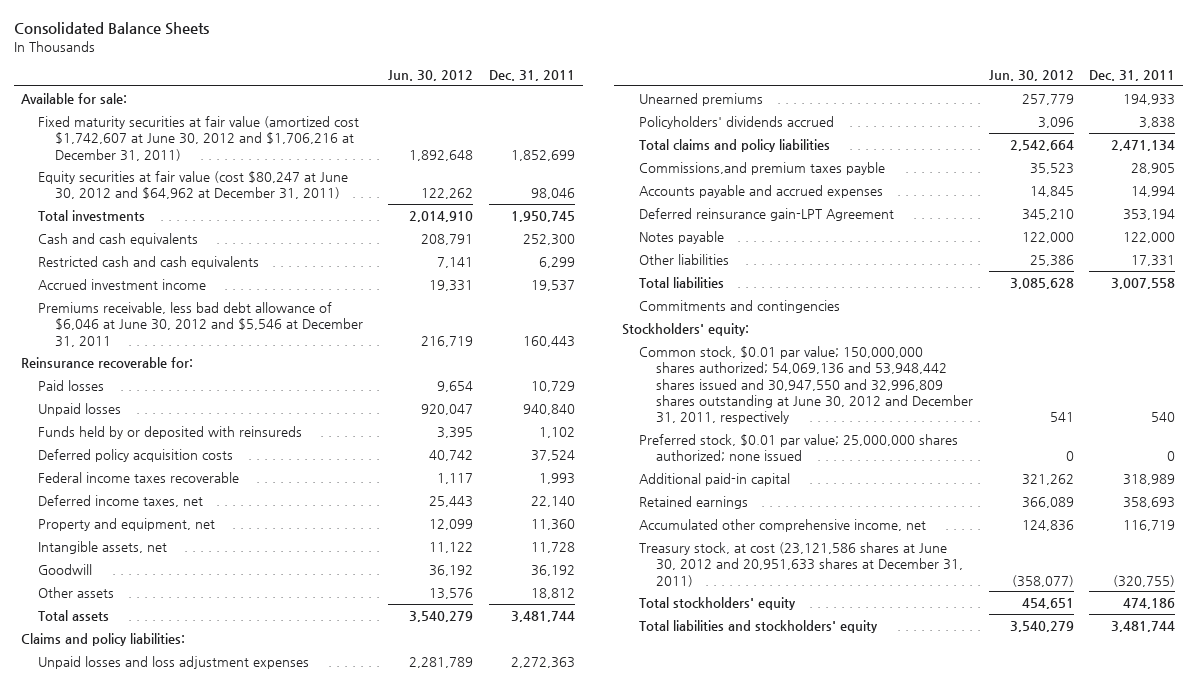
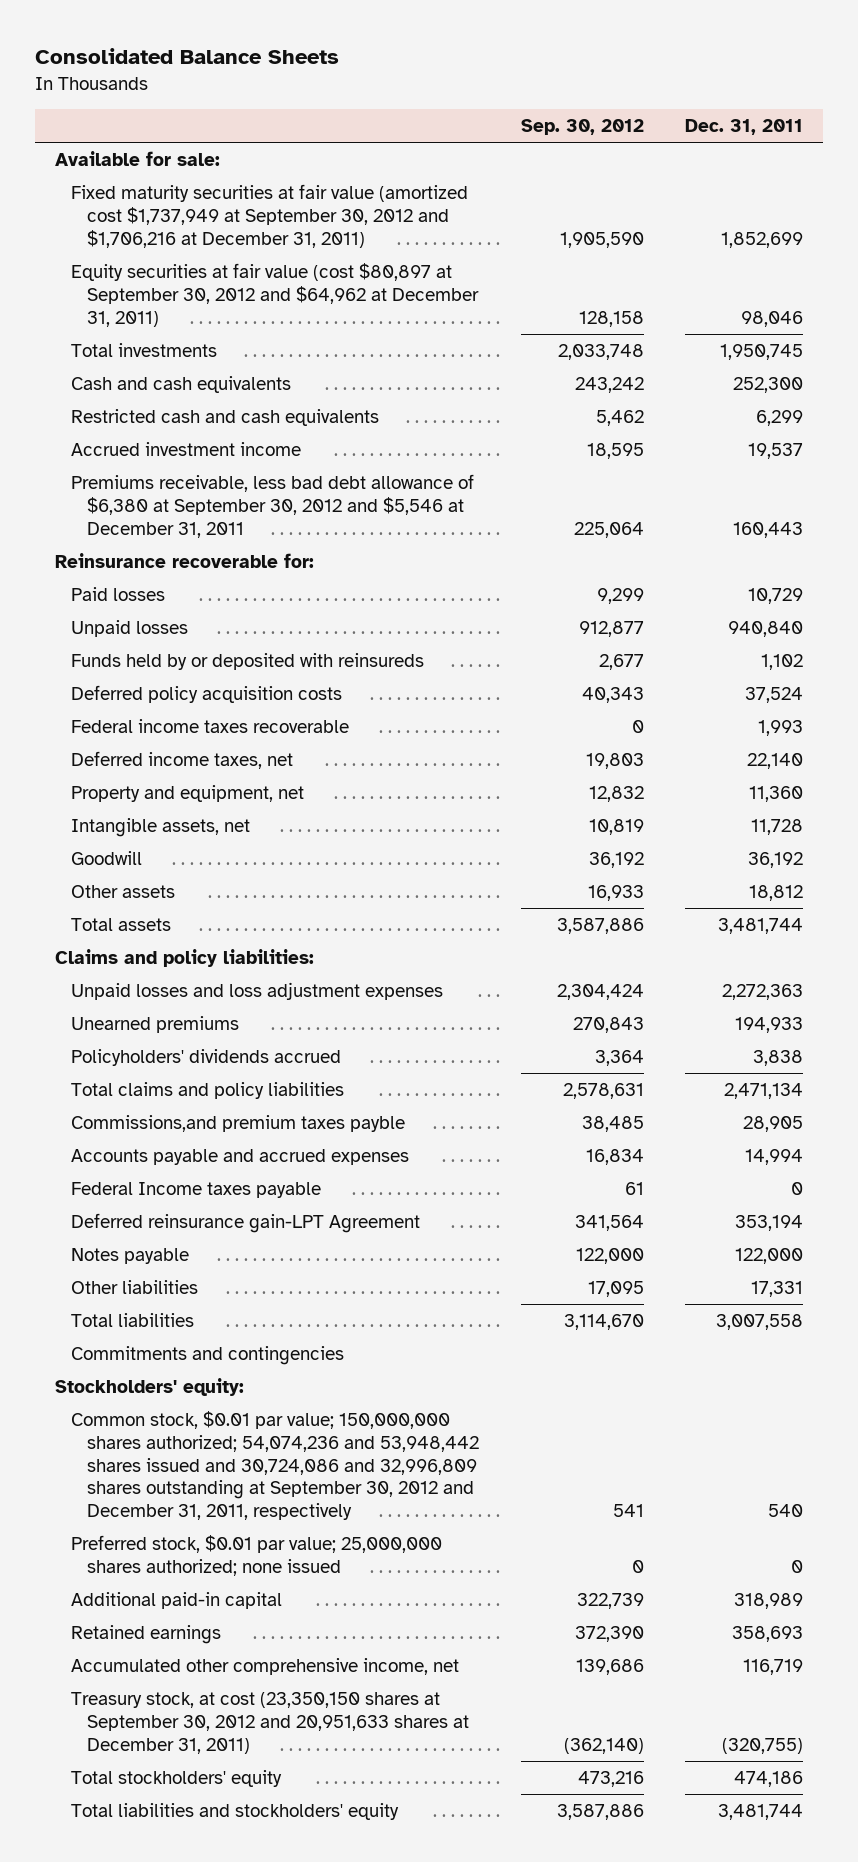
- | Jun. 30, 2012 | Dec. 31, 2011
+ | Sep. 30, 2012 | Dec. 31, 2011
- Fixed maturity securities at fair value (amortized cost $1,742,607 at June 30, 2012 and $1,706,216 at December 31, 2011) | 1,892,648 | 1,852,699
- Equity securities at fair value (cost $80,247 at June 30, 2012 and $64,962 at December 31, 2011) | 122,262 | 98,046
+ Fixed maturity securities at fair value (amortized cost $1,737,949 at September 30, 2012 and $1,706,216 at December 31, 2011) | 1,905,590 | 1,852,699
+ Equity securities at fair value (cost $80,897 at September 30, 2012 and $64,962 at December 31, 2011) | 128,158 | 98,046
- Premiums receivable, less bad debt allowance of $6,046 at June 30, 2012 and $5,546 at December 31, 2011 | 216,719 | 160,443
+ Premiums receivable, less bad debt allowance of $6,380 at September 30, 2012 and $5,546 at December 31, 2011 | 225,064 | 160,443
+ Federal Income taxes payable | 61 | 0
- Common stock, $0.01 par value; 150,000,000 shares authorized; 54,069,136 and 53,948,442 shares issued and 30,947,550 and 32,996,809 shares outstanding at June 30, 2012 and December 31, 2011, respectively | 541 | 540
+ Common stock, $0.01 par value; 150,000,000 shares authorized; 54,074,236 and 53,948,442 shares issued and 30,724,086 and 32,996,809 shares outstanding at September 30, 2012 and December 31, 2011, respectively | 541 | 540
- Treasury stock, at cost (23,121,586 shares at June 30, 2012 and 20,951,633 shares at December 31, 2011) | (358,077) | (320,755)
+ Treasury stock, at cost (23,350,150 shares at September 30, 2012 and 20,951,633 shares at December 31, 2011) | (362,140) | (320,755)

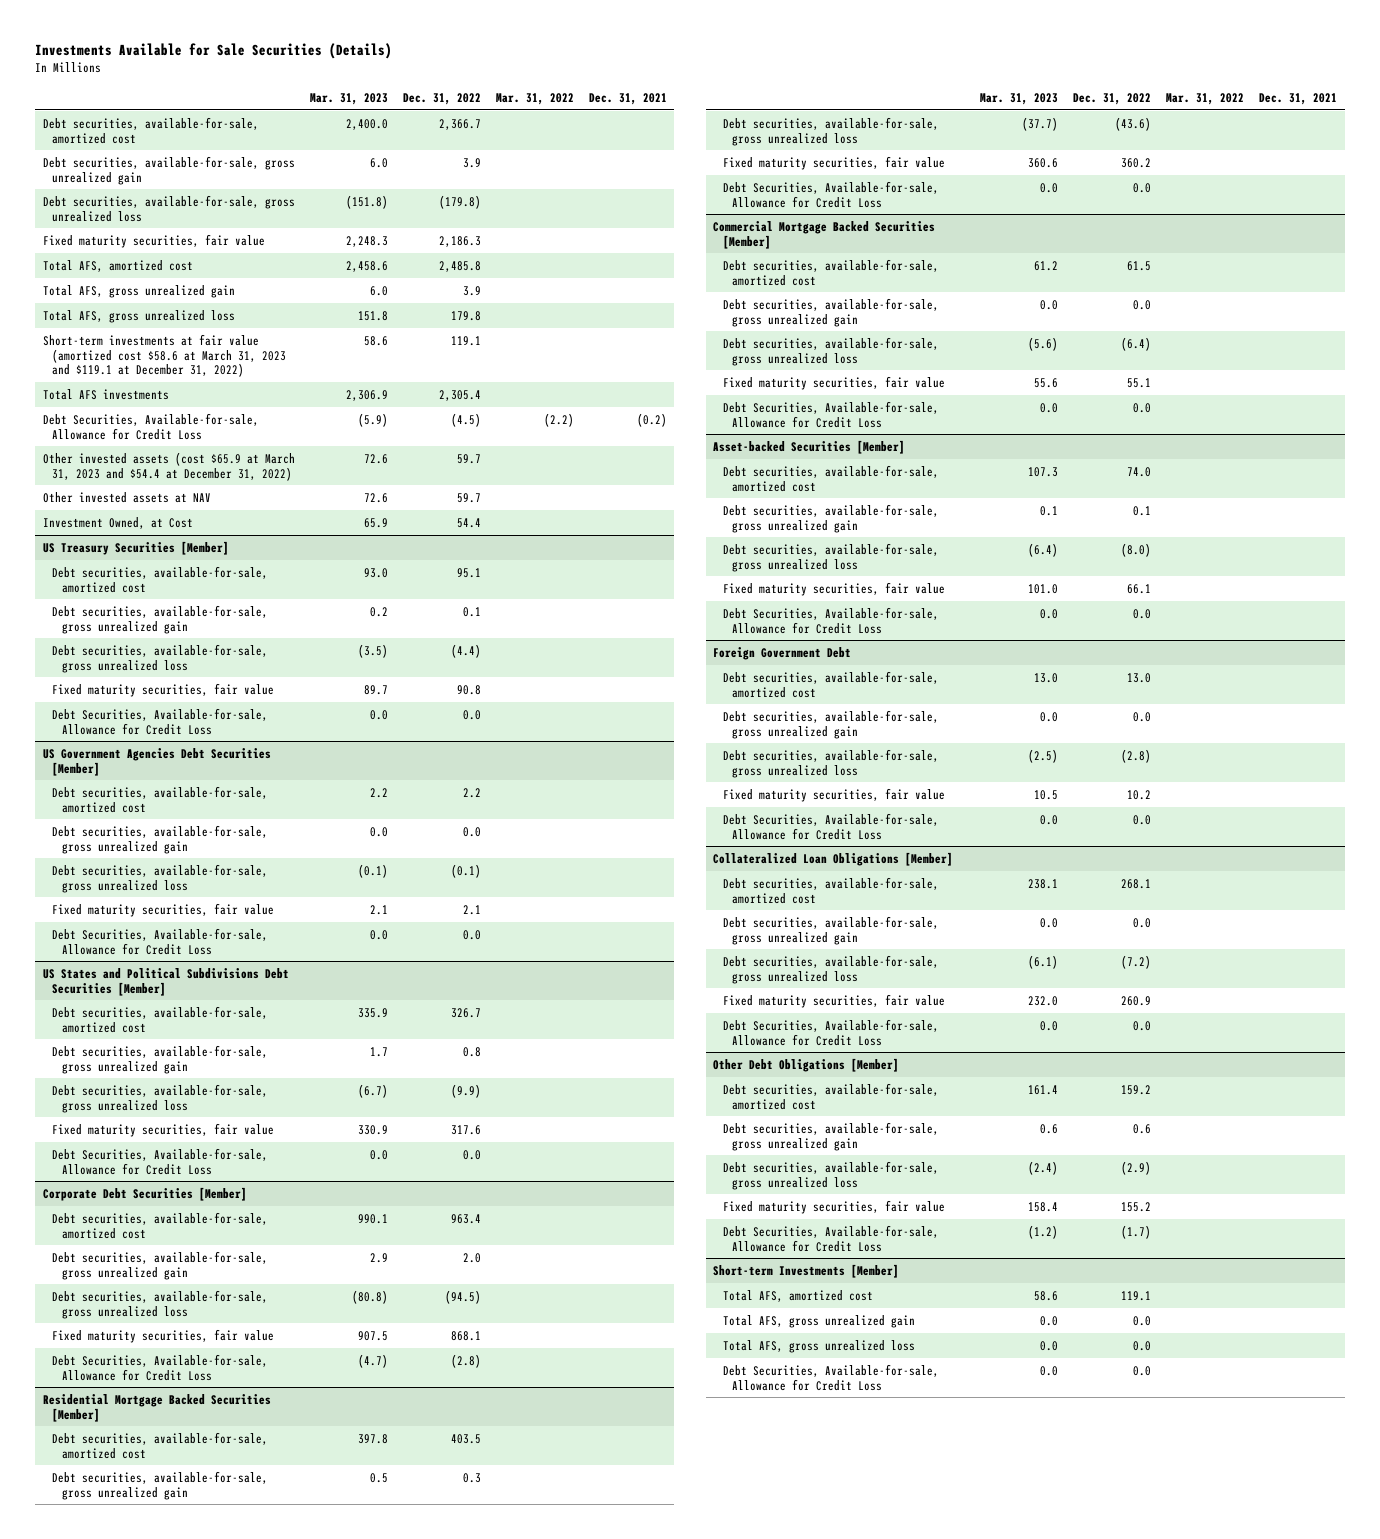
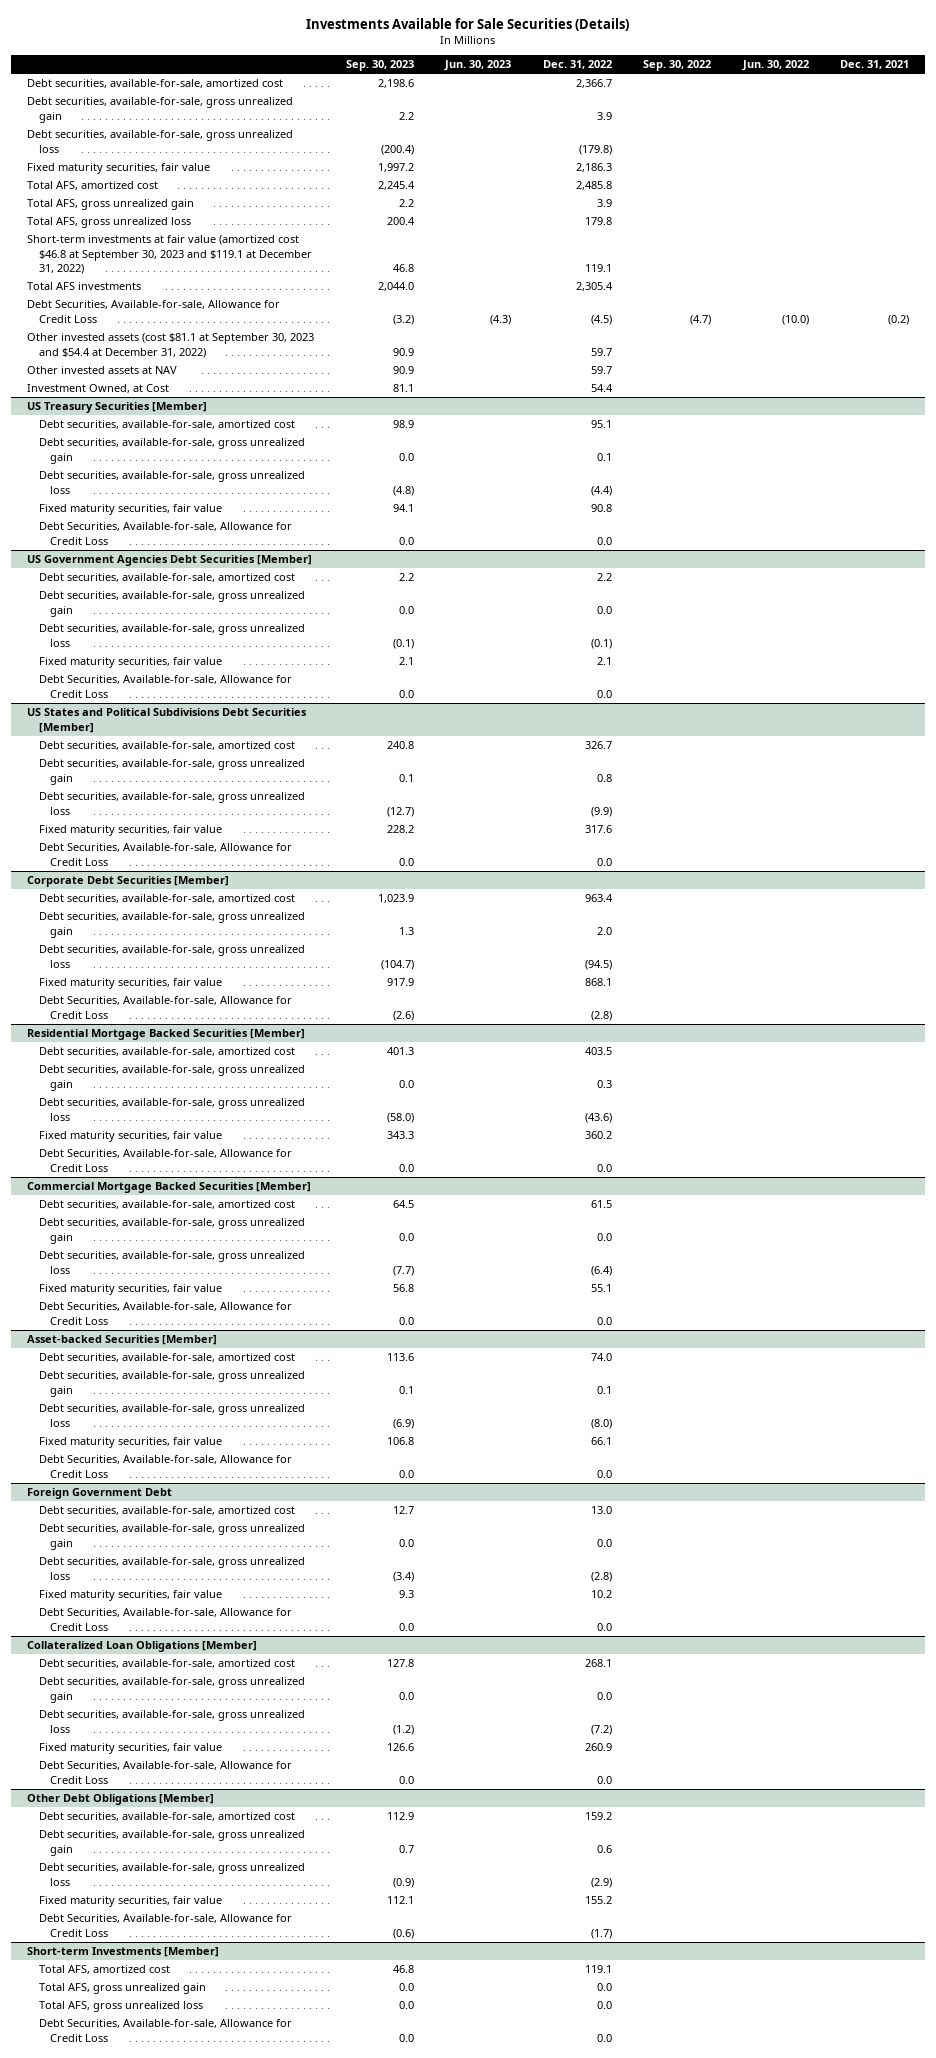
- | Mar. 31, 2023 | Dec. 31, 2022 | Mar. 31, 2022 | Dec. 31, 2021
+ | Sep. 30, 2023 | Jun. 30, 2023 | Dec. 31, 2022 | Sep. 30, 2022 | Jun. 30, 2022 | Dec. 31, 2021
- Short-term investments at fair value (amortized cost $58.6 at March 31, 2023 and $119.1 at December 31, 2022) | 58.6 | 119.1 | |
+ Short-term investments at fair value (amortized cost $46.8 at September 30, 2023 and $119.1 at December 31, 2022) | 46.8 | | 119.1 | | |
- Other invested assets (cost $65.9 at March 31, 2023 and $54.4 at December 31, 2022) | 72.6 | 59.7 | |
+ Other invested assets (cost $81.1 at September 30, 2023 and $54.4 at December 31, 2022) | 90.9 | | 59.7 | | |

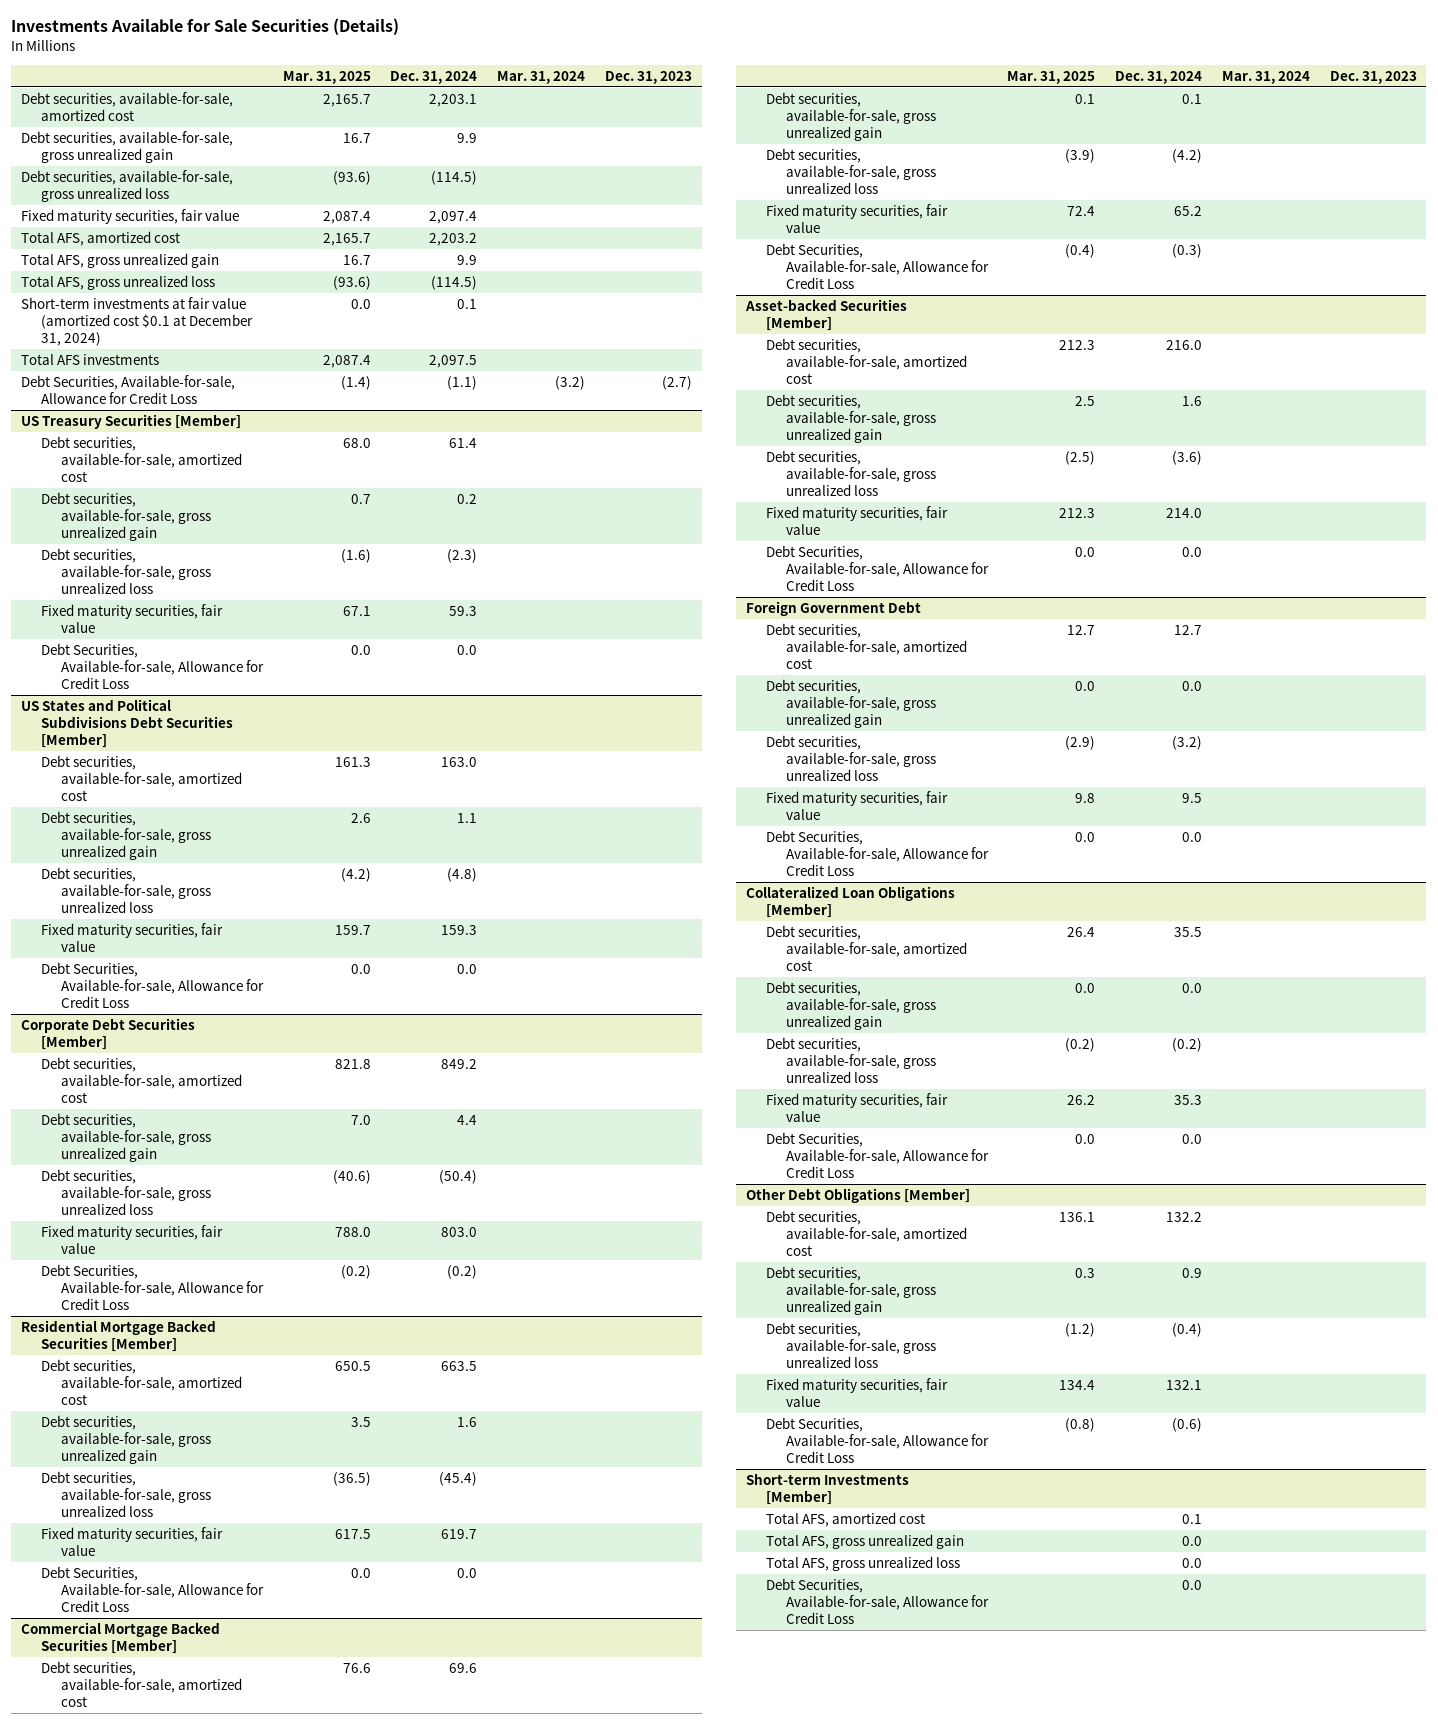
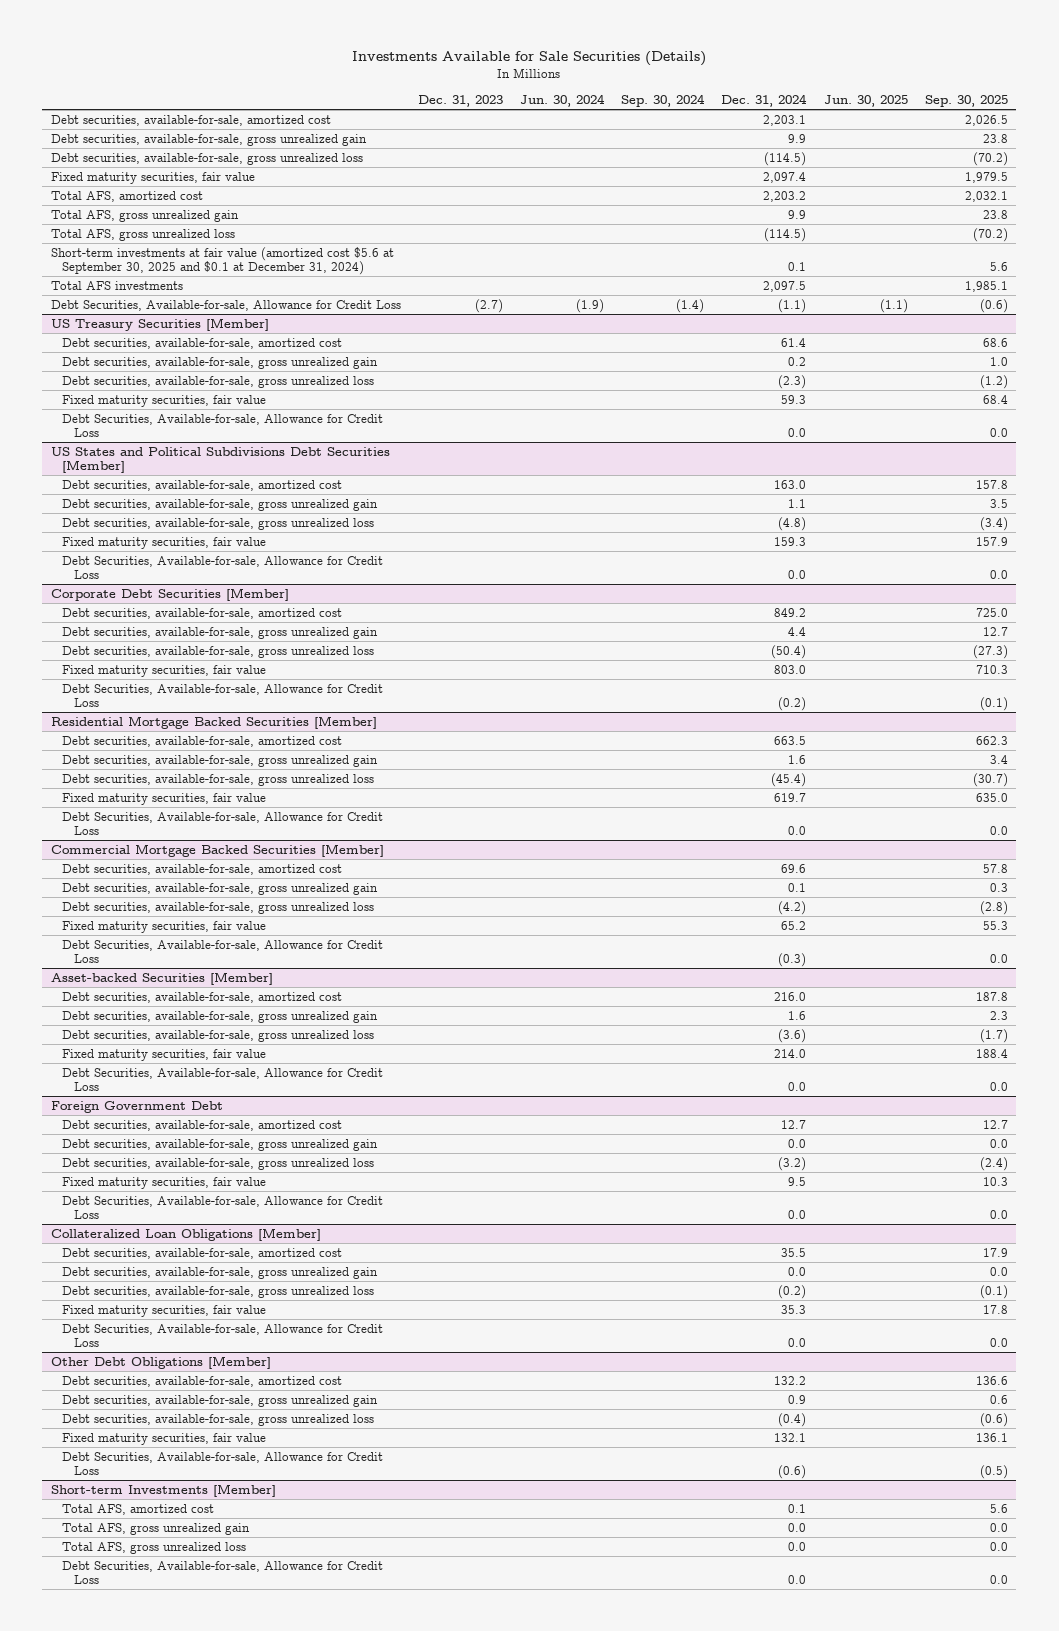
- | Mar. 31, 2025 | Dec. 31, 2024 | Mar. 31, 2024 | Dec. 31, 2023
+ | Dec. 31, 2023 | Jun. 30, 2024 | Sep. 30, 2024 | Dec. 31, 2024 | Jun. 30, 2025 | Sep. 30, 2025
- Short-term investments at fair value (amortized cost $0.1 at December 31, 2024) | 0.0 | 0.1 | |
+ Short-term investments at fair value (amortized cost $5.6 at September 30, 2025 and $0.1 at December 31, 2024) | | | | 0.1 | | 5.6

